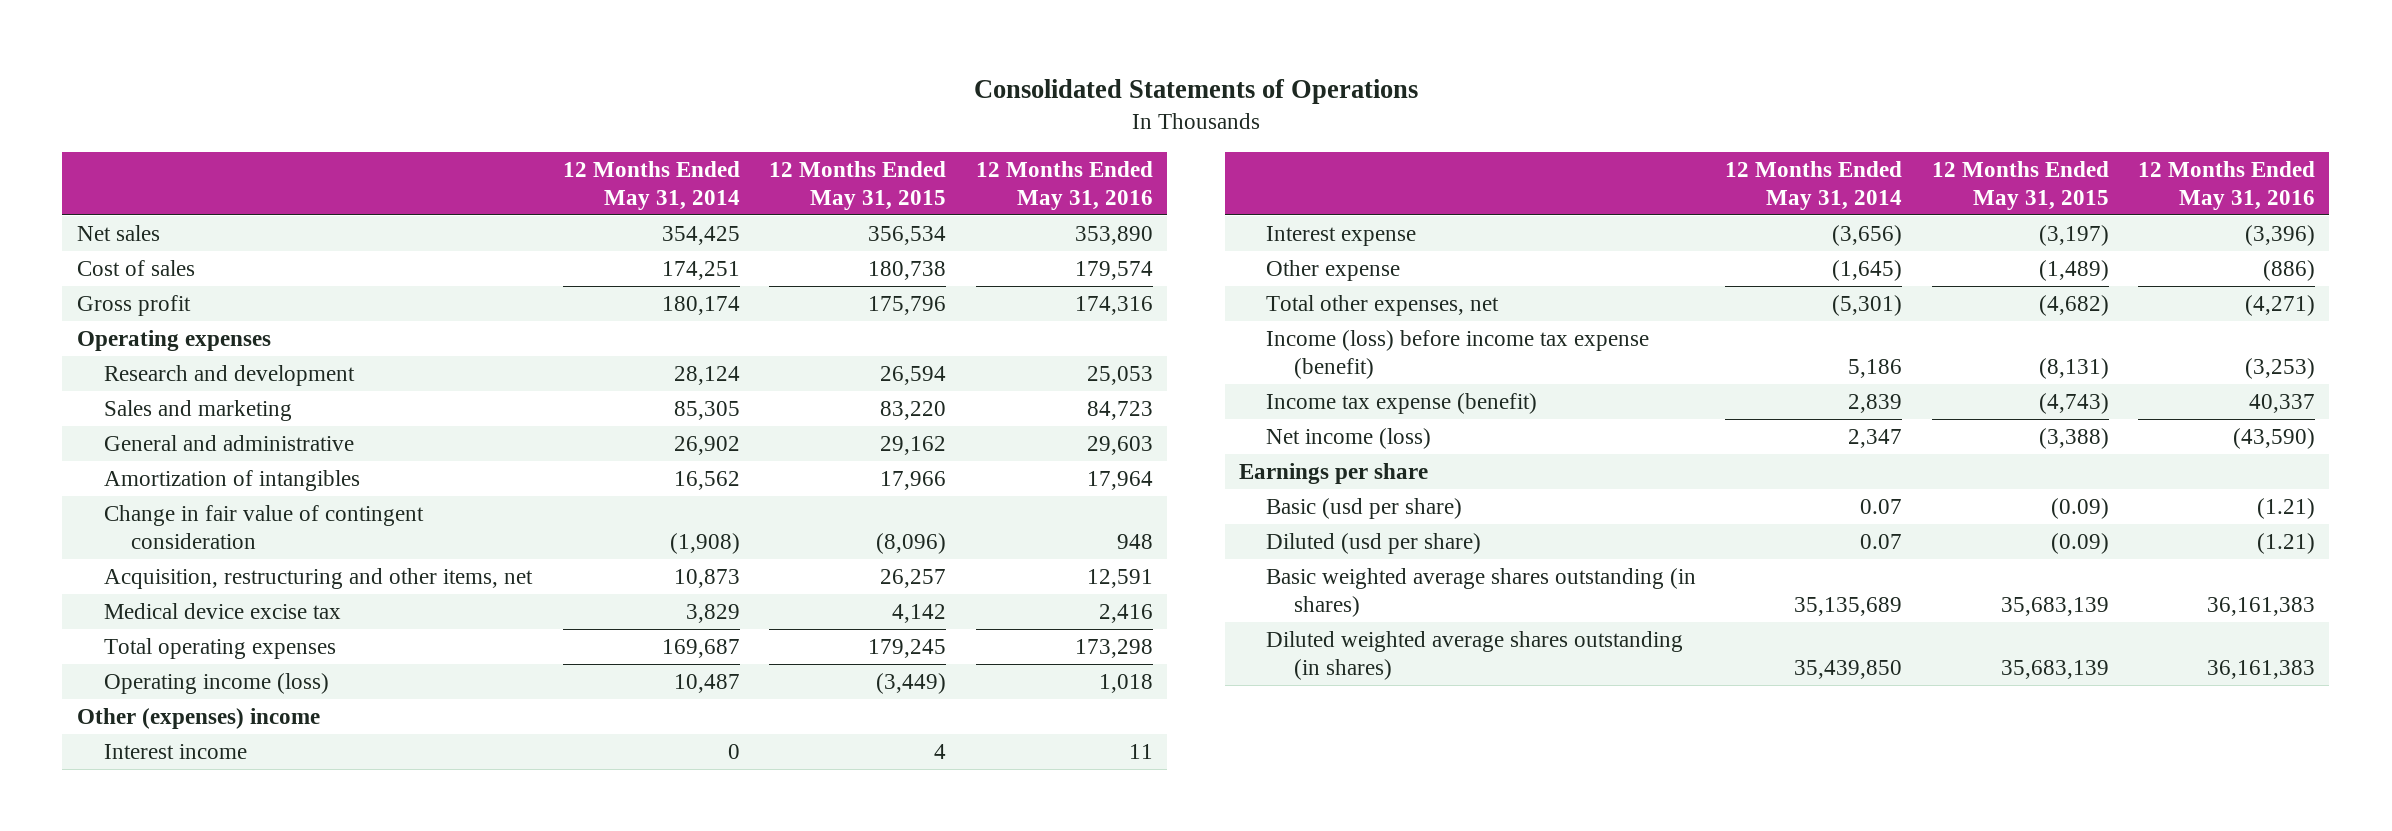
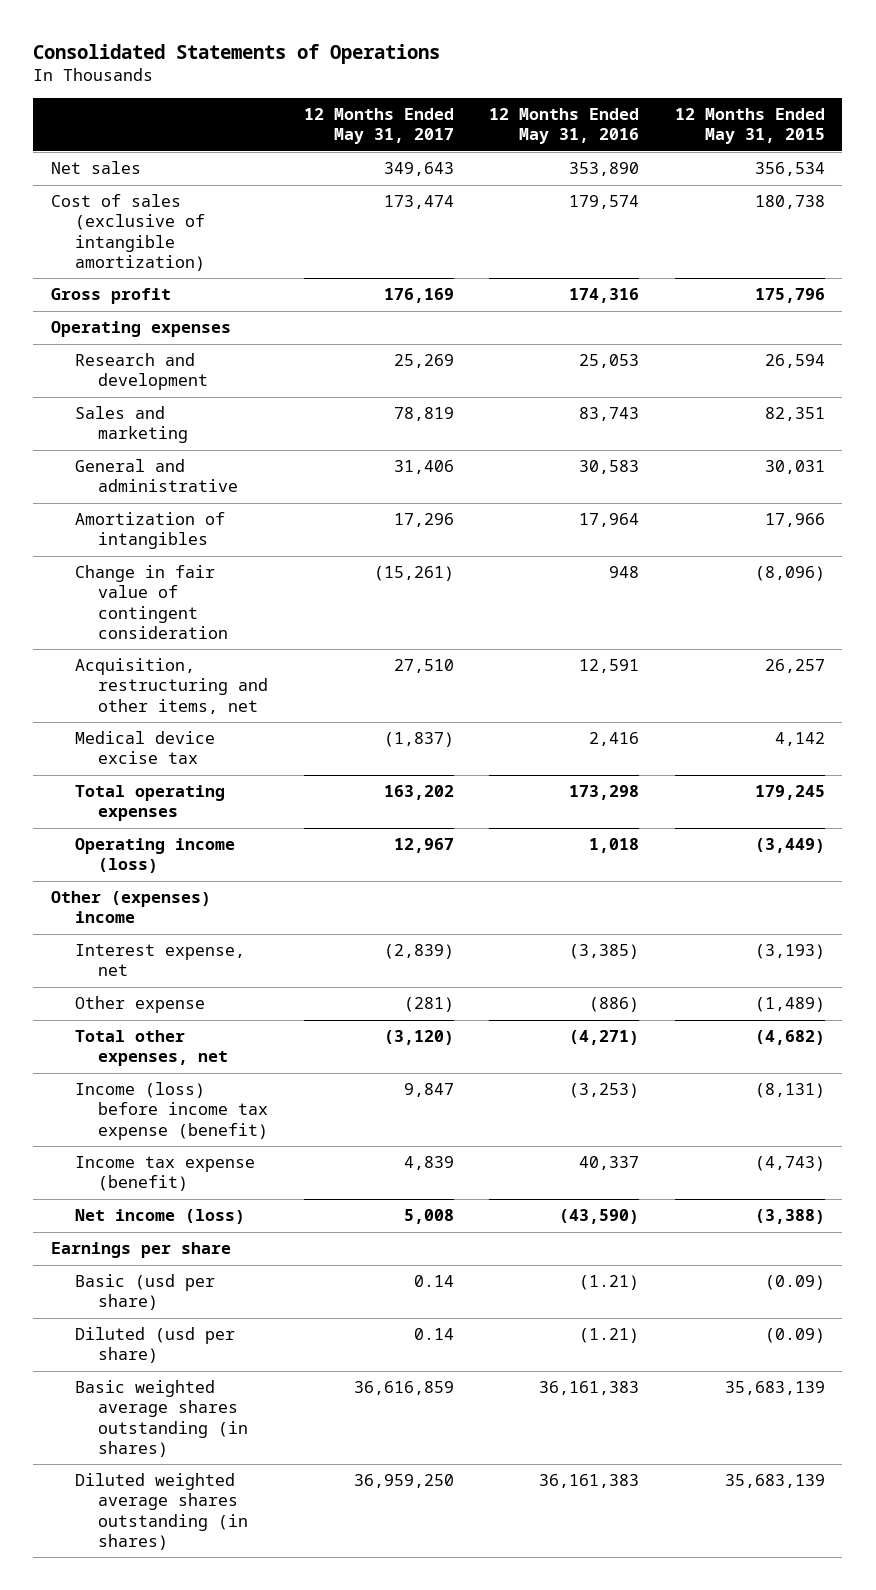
- | 12 Months Ended May 31, 2014 | 12 Months Ended May 31, 2015 | 12 Months Ended May 31, 2016
+ | 12 Months Ended May 31, 2017 | 12 Months Ended May 31, 2016 | 12 Months Ended May 31, 2015
- Cost of sales | 174,251 | 180,738 | 179,574
+ Cost of sales (exclusive of intangible amortization) | 173,474 | 179,574 | 180,738
- Sales and marketing | 85,305 | 83,220 | 84,723
- General and administrative | 26,902 | 29,162 | 29,603
+ Sales and marketing | 78,819 | 83,743 | 82,351
+ General and administrative | 31,406 | 30,583 | 30,031
- Interest income | 0 | 4 | 11
- Interest expense | (3,656) | (3,197) | (3,396)
+ Interest expense, net | (2,839) | (3,385) | (3,193)

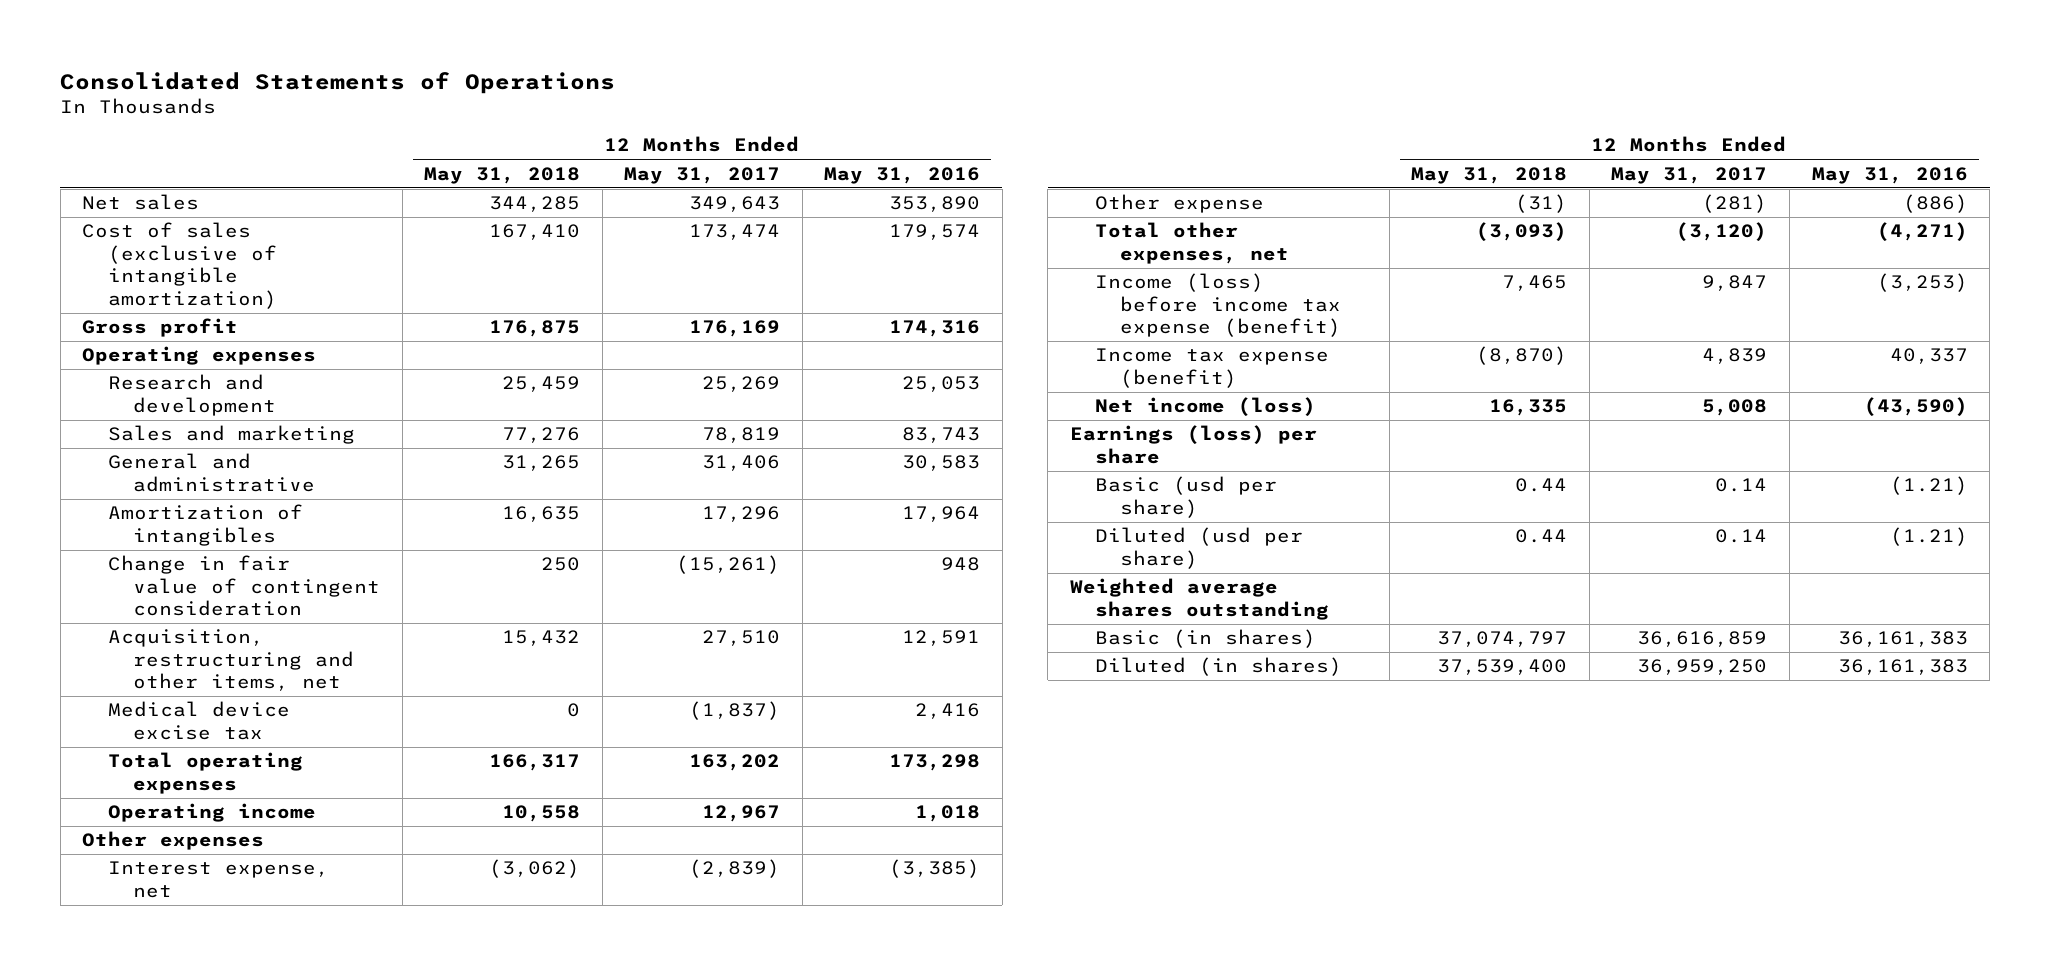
- | 12 Months Ended May 31, 2017 | 12 Months Ended May 31, 2016 | 12 Months Ended May 31, 2015
+ | 12 Months Ended May 31, 2018 | 12 Months Ended May 31, 2017 | 12 Months Ended May 31, 2016
- Operating income (loss) | 12,967 | 1,018 | (3,449)
- Other (expenses) income
+ Operating income | 10,558 | 12,967 | 1,018
+ Other expenses
- Earnings per share
+ Earnings (loss) per share
- Basic weighted average shares outstanding (in shares) | 36,616,859 | 36,161,383 | 35,683,139
- Diluted weighted average shares outstanding (in shares) | 36,959,250 | 36,161,383 | 35,683,139
+ Weighted average shares outstanding
+ Basic (in shares) | 37,074,797 | 36,616,859 | 36,161,383
+ Diluted (in shares) | 37,539,400 | 36,959,250 | 36,161,383

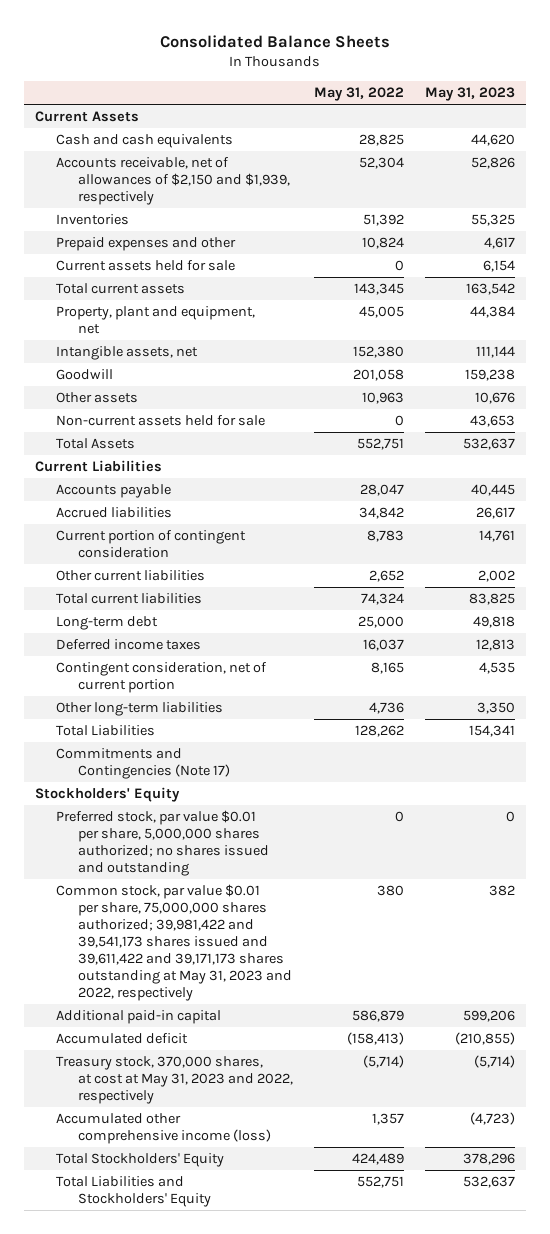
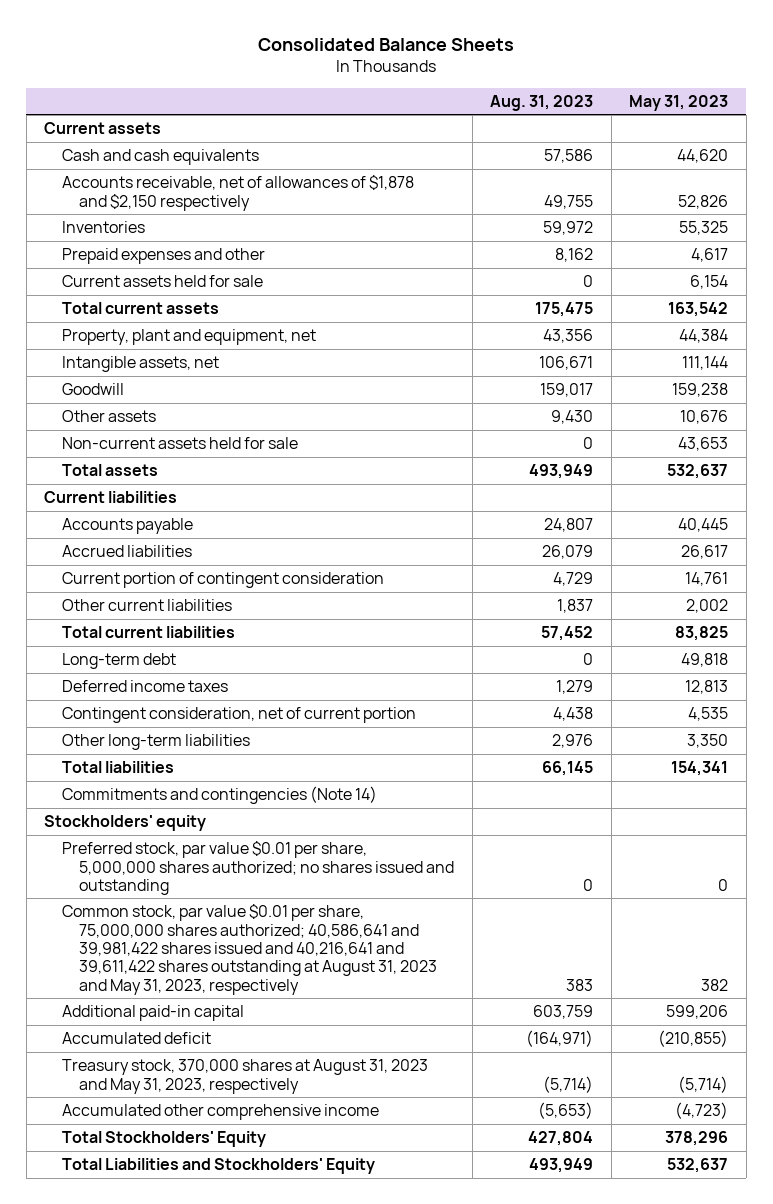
- | May 31, 2022 | May 31, 2023
+ | Aug. 31, 2023 | May 31, 2023
- Current Assets
+ Current assets
- Accounts receivable, net of allowances of $2,150 and $1,939, respectively | 52,304 | 52,826
+ Accounts receivable, net of allowances of $1,878 and $2,150 respectively | 49,755 | 52,826
- Total Assets | 552,751 | 532,637
- Current Liabilities
+ Total assets | 493,949 | 532,637
+ Current liabilities
- Total Liabilities | 128,262 | 154,341
- Commitments and Contingencies (Note 17)
- Stockholders' Equity
+ Total liabilities | 66,145 | 154,341
+ Commitments and contingencies (Note 14)
+ Stockholders' equity
- Common stock, par value $0.01 per share, 75,000,000 shares authorized; 39,981,422 and 39,541,173 shares issued and 39,611,422 and 39,171,173 shares outstanding at May 31, 2023 and 2022, respectively | 380 | 382
+ Common stock, par value $0.01 per share, 75,000,000 shares authorized; 40,586,641 and 39,981,422 shares issued and 40,216,641 and 39,611,422 shares outstanding at August 31, 2023 and May 31, 2023, respectively | 383 | 382
- Treasury stock, 370,000 shares, at cost at May 31, 2023 and 2022, respectively | (5,714) | (5,714)
- Accumulated other comprehensive income (loss) | 1,357 | (4,723)
+ Treasury stock, 370,000 shares at August 31, 2023 and May 31, 2023, respectively | (5,714) | (5,714)
+ Accumulated other comprehensive income | (5,653) | (4,723)

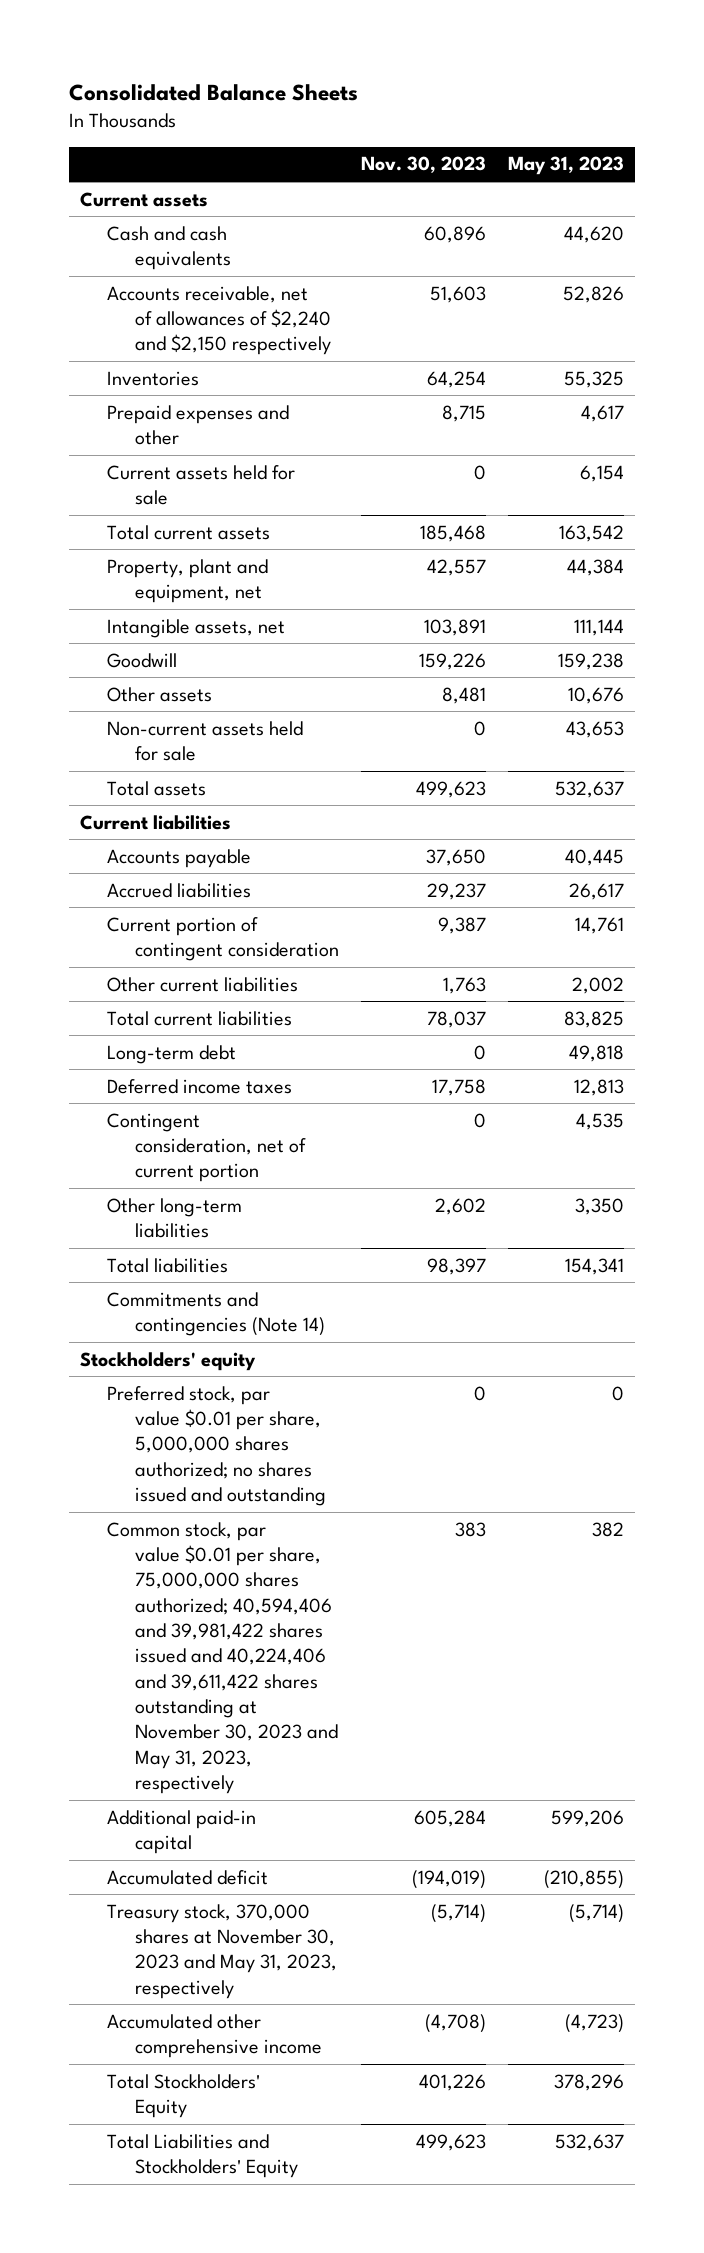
- | Aug. 31, 2023 | May 31, 2023
+ | Nov. 30, 2023 | May 31, 2023
- Accounts receivable, net of allowances of $1,878 and $2,150 respectively | 49,755 | 52,826
+ Accounts receivable, net of allowances of $2,240 and $2,150 respectively | 51,603 | 52,826
- Common stock, par value $0.01 per share, 75,000,000 shares authorized; 40,586,641 and 39,981,422 shares issued and 40,216,641 and 39,611,422 shares outstanding at August 31, 2023 and May 31, 2023, respectively | 383 | 382
+ Common stock, par value $0.01 per share, 75,000,000 shares authorized; 40,594,406 and 39,981,422 shares issued and 40,224,406 and 39,611,422 shares outstanding at November 30, 2023 and May 31, 2023, respectively | 383 | 382
- Treasury stock, 370,000 shares at August 31, 2023 and May 31, 2023, respectively | (5,714) | (5,714)
+ Treasury stock, 370,000 shares at November 30, 2023 and May 31, 2023, respectively | (5,714) | (5,714)

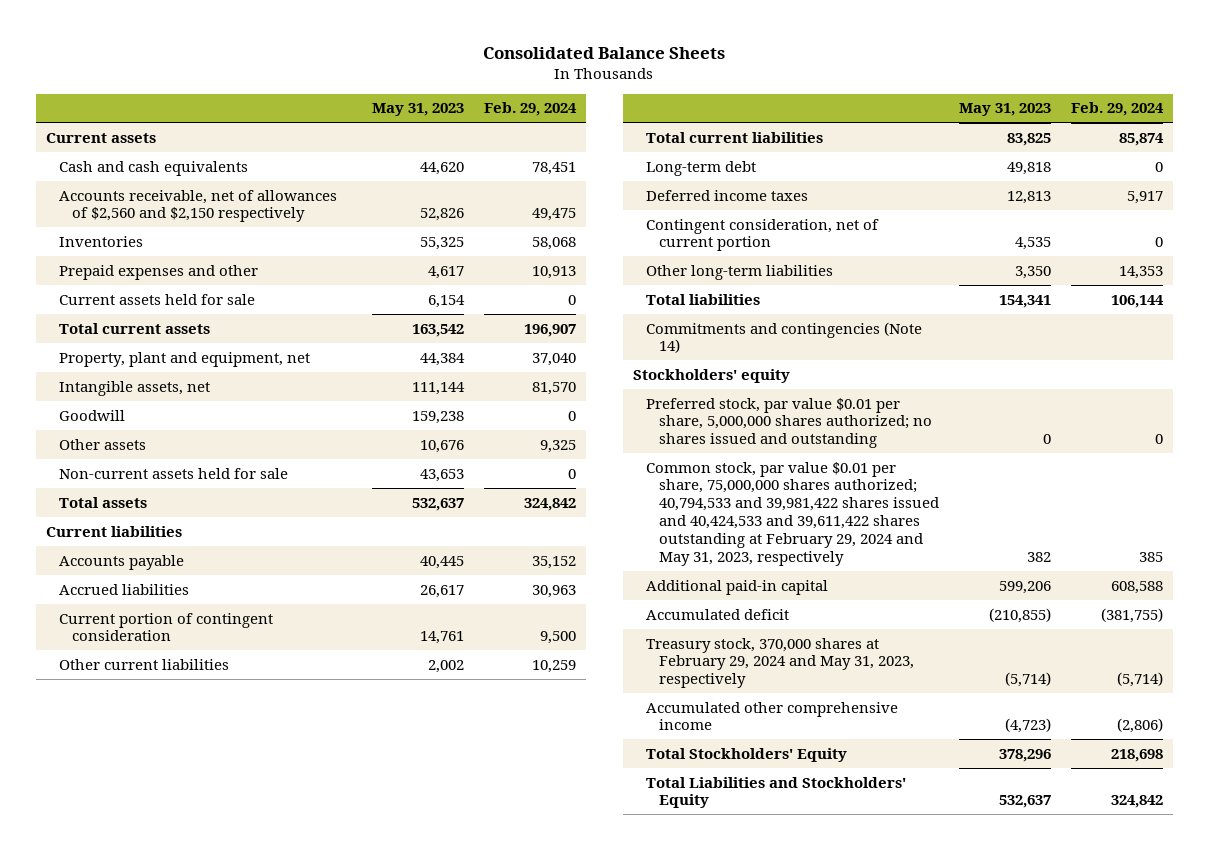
- | Nov. 30, 2023 | May 31, 2023
+ | May 31, 2023 | Feb. 29, 2024
- Accounts receivable, net of allowances of $2,240 and $2,150 respectively | 51,603 | 52,826
+ Accounts receivable, net of allowances of $2,560 and $2,150 respectively | 52,826 | 49,475
- Common stock, par value $0.01 per share, 75,000,000 shares authorized; 40,594,406 and 39,981,422 shares issued and 40,224,406 and 39,611,422 shares outstanding at November 30, 2023 and May 31, 2023, respectively | 383 | 382
+ Common stock, par value $0.01 per share, 75,000,000 shares authorized; 40,794,533 and 39,981,422 shares issued and 40,424,533 and 39,611,422 shares outstanding at February 29, 2024 and May 31, 2023, respectively | 382 | 385
- Treasury stock, 370,000 shares at November 30, 2023 and May 31, 2023, respectively | (5,714) | (5,714)
+ Treasury stock, 370,000 shares at February 29, 2024 and May 31, 2023, respectively | (5,714) | (5,714)

